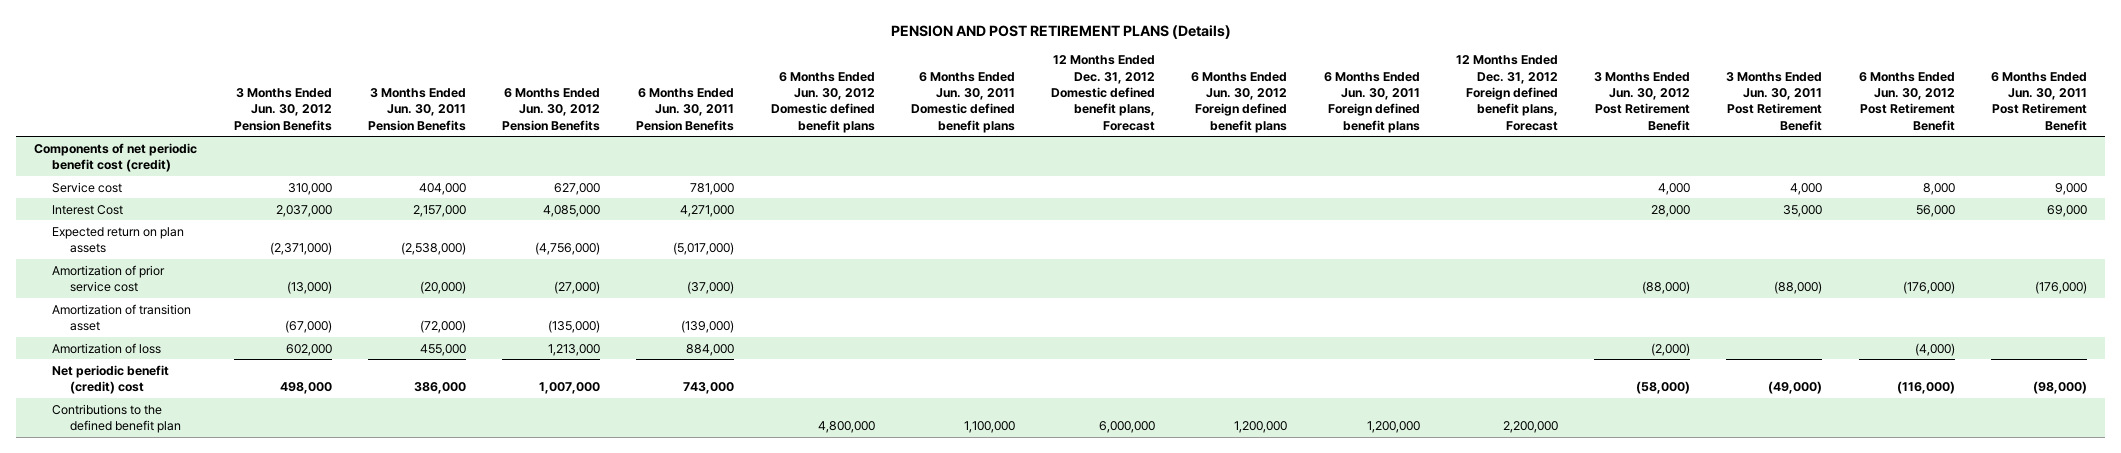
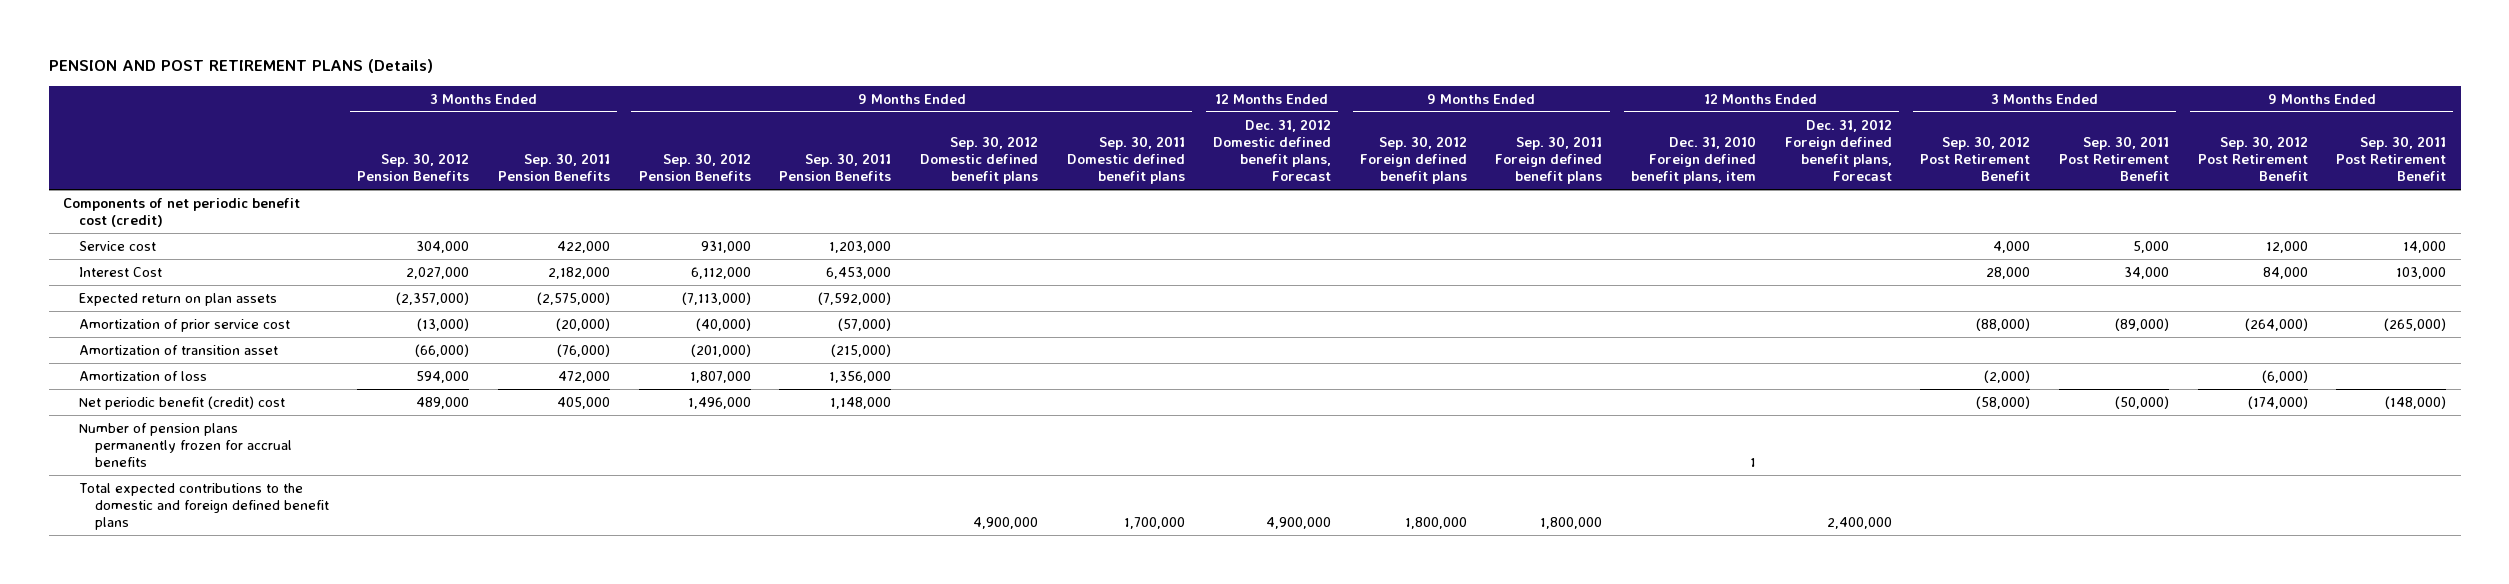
- | 3 Months Ended Jun. 30, 2012 Pension Benefits | 3 Months Ended Jun. 30, 2011 Pension Benefits | 6 Months Ended Jun. 30, 2012 Pension Benefits | 6 Months Ended Jun. 30, 2011 Pension Benefits | 6 Months Ended Jun. 30, 2012 Domestic defined benefit plans | 6 Months Ended Jun. 30, 2011 Domestic defined benefit plans | 12 Months Ended Dec. 31, 2012 Domestic defined benefit plans, Forecast | 6 Months Ended Jun. 30, 2012 Foreign defined benefit plans | 6 Months Ended Jun. 30, 2011 Foreign defined benefit plans | 12 Months Ended Dec. 31, 2012 Foreign defined benefit plans, Forecast | 3 Months Ended Jun. 30, 2012 Post Retirement Benefit | 3 Months Ended Jun. 30, 2011 Post Retirement Benefit | 6 Months Ended Jun. 30, 2012 Post Retirement Benefit | 6 Months Ended Jun. 30, 2011 Post Retirement Benefit
+ | 3 Months Ended Sep. 30, 2012 Pension Benefits | 3 Months Ended Sep. 30, 2011 Pension Benefits | 9 Months Ended Sep. 30, 2012 Pension Benefits | 9 Months Ended Sep. 30, 2011 Pension Benefits | 9 Months Ended Sep. 30, 2012 Domestic defined benefit plans | 9 Months Ended Sep. 30, 2011 Domestic defined benefit plans | 12 Months Ended Dec. 31, 2012 Domestic defined benefit plans, Forecast | 9 Months Ended Sep. 30, 2012 Foreign defined benefit plans | 9 Months Ended Sep. 30, 2011 Foreign defined benefit plans | 12 Months Ended Dec. 31, 2010 Foreign defined benefit plans, item | 12 Months Ended Dec. 31, 2012 Foreign defined benefit plans, Forecast | 3 Months Ended Sep. 30, 2012 Post Retirement Benefit | 3 Months Ended Sep. 30, 2011 Post Retirement Benefit | 9 Months Ended Sep. 30, 2012 Post Retirement Benefit | 9 Months Ended Sep. 30, 2011 Post Retirement Benefit
- Contributions to the defined benefit plan | | | | | 4,800,000 | 1,100,000 | 6,000,000 | 1,200,000 | 1,200,000 | 2,200,000 | | | |
+ Number of pension plans permanently frozen for accrual benefits | | | | | | | | | | 1 | | | | |
+ Total expected contributions to the domestic and foreign defined benefit plans | | | | | 4,900,000 | 1,700,000 | 4,900,000 | 1,800,000 | 1,800,000 | | 2,400,000 | | | |

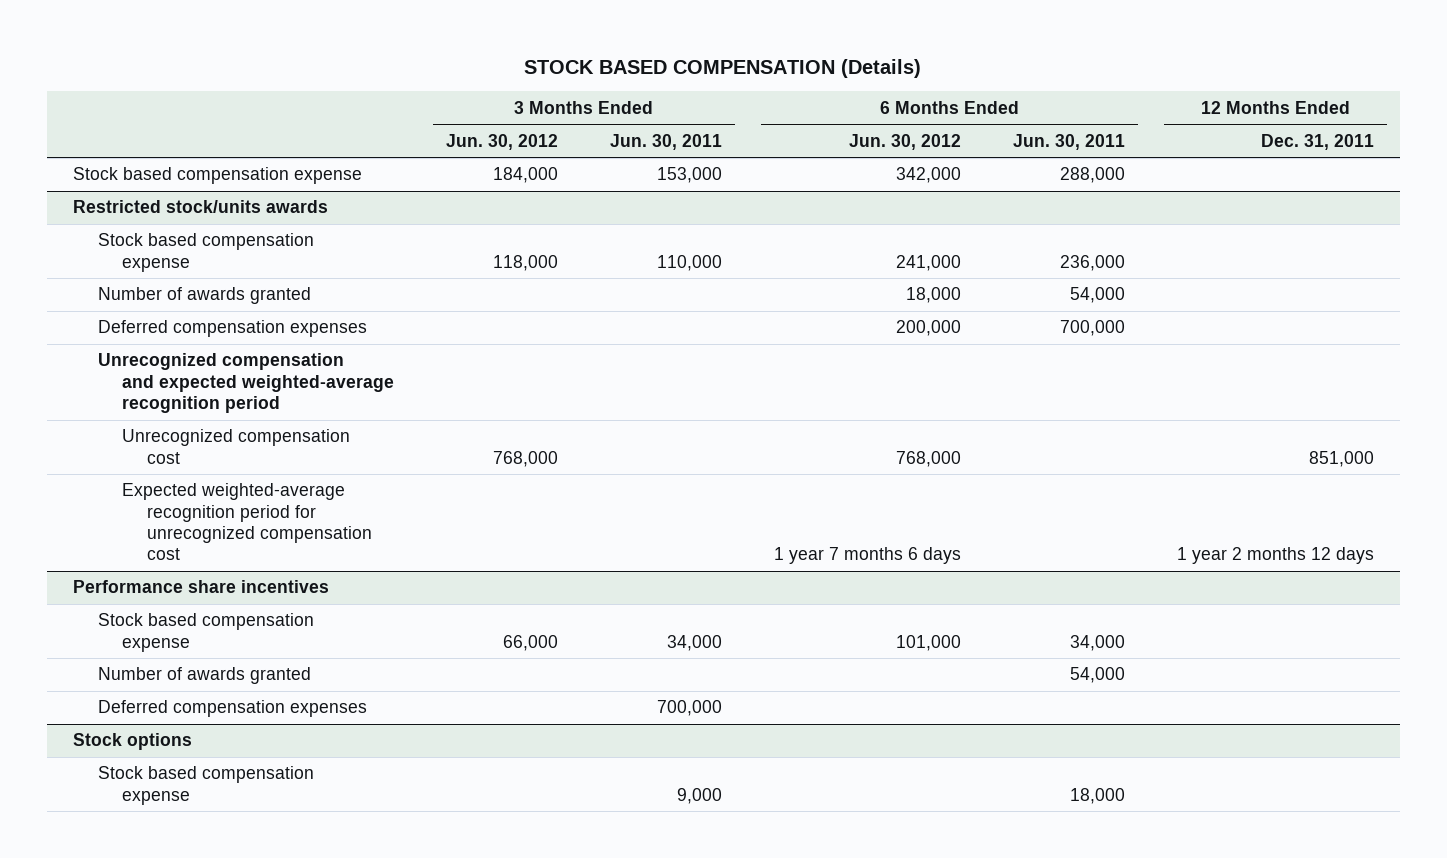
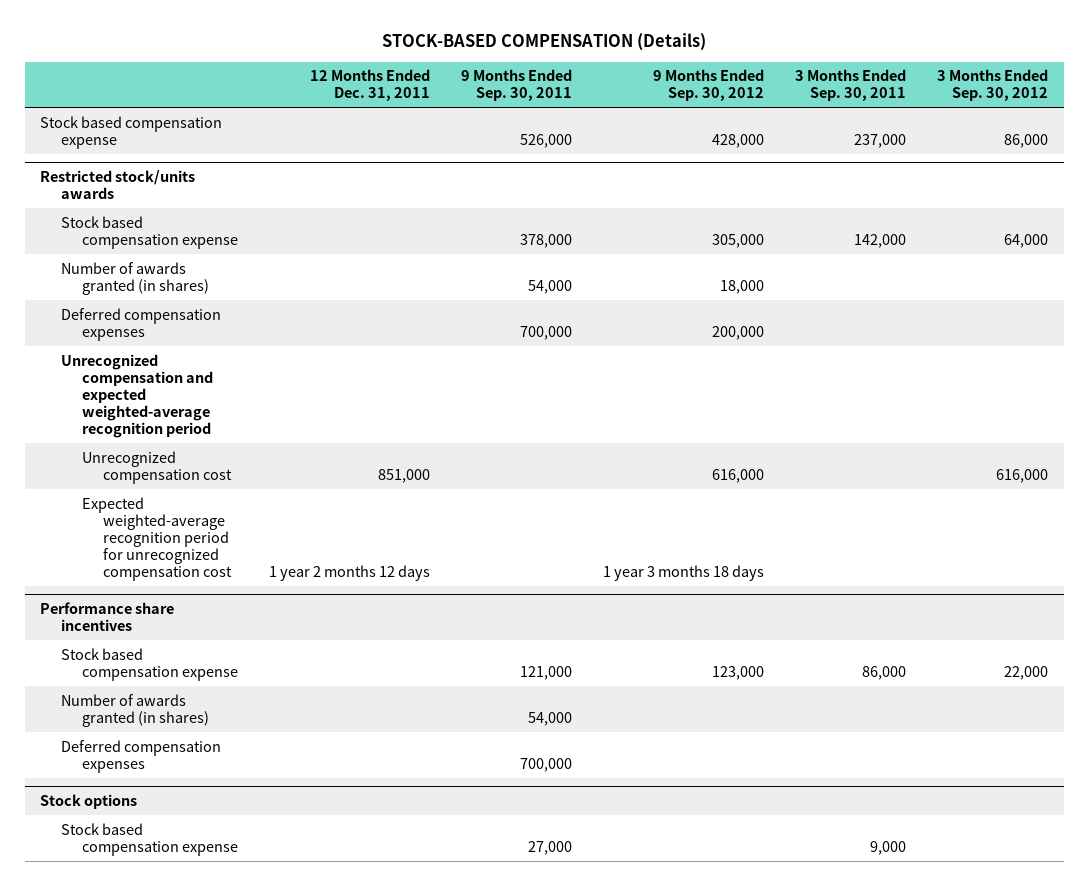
- STOCK BASED COMPENSATION (Details)
+ STOCK-BASED COMPENSATION (Details)
- | 3 Months Ended Jun. 30, 2012 | 3 Months Ended Jun. 30, 2011 | 6 Months Ended Jun. 30, 2012 | 6 Months Ended Jun. 30, 2011 | 12 Months Ended Dec. 31, 2011
+ | 12 Months Ended Dec. 31, 2011 | 9 Months Ended Sep. 30, 2011 | 9 Months Ended Sep. 30, 2012 | 3 Months Ended Sep. 30, 2011 | 3 Months Ended Sep. 30, 2012
@ Restricted stock/units awards
- Number of awards granted | | | 18,000 | 54,000 |
+ Number of awards granted (in shares) | | 54,000 | 18,000 | |
@ Performance share incentives
- Number of awards granted | | | | 54,000 |
+ Number of awards granted (in shares) | | 54,000 | | |

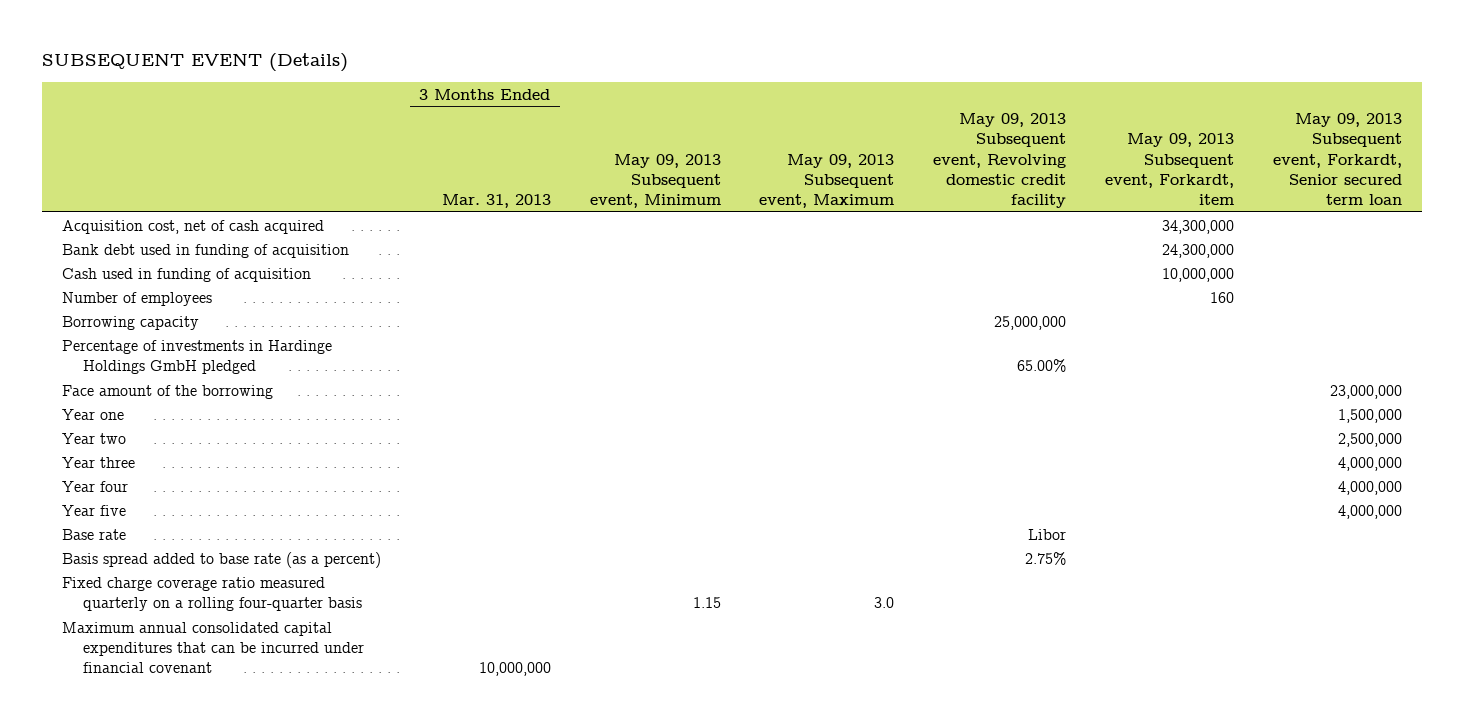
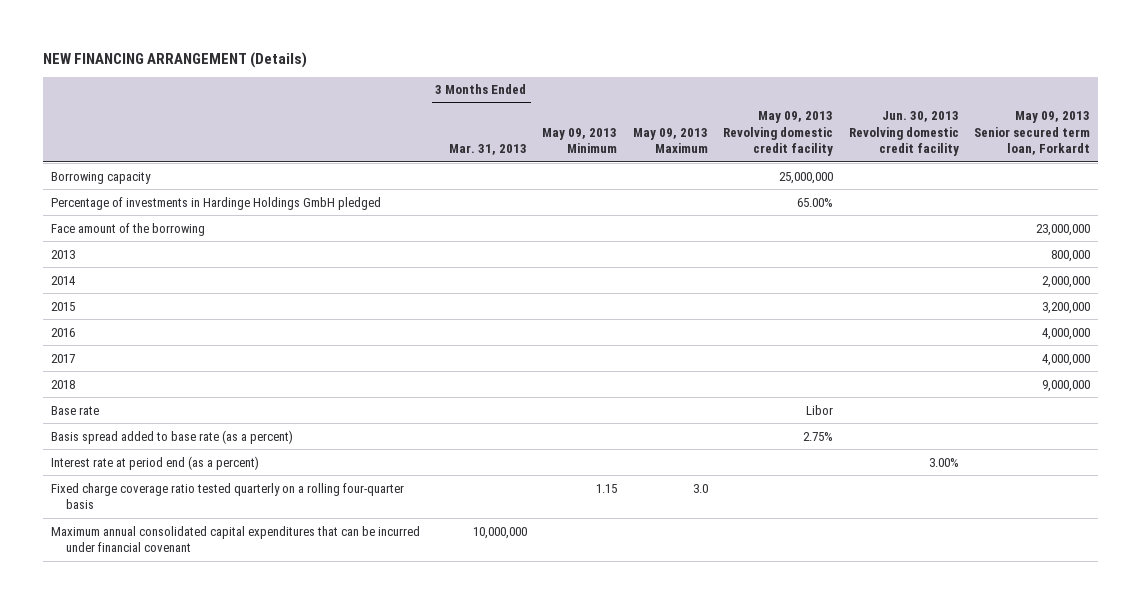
- SUBSEQUENT EVENT (Details)
+ NEW FINANCING ARRANGEMENT (Details)
- | 3 Months Ended Mar. 31, 2013 | May 09, 2013 Subsequent event, Minimum | May 09, 2013 Subsequent event, Maximum | May 09, 2013 Subsequent event, Revolving domestic credit facility | May 09, 2013 Subsequent event, Forkardt, item | May 09, 2013 Subsequent event, Forkardt, Senior secured term loan
+ | 3 Months Ended Mar. 31, 2013 | May 09, 2013 Minimum | May 09, 2013 Maximum | May 09, 2013 Revolving domestic credit facility | Jun. 30, 2013 Revolving domestic credit facility | May 09, 2013 Senior secured term loan, Forkardt
- Acquisition cost, net of cash acquired | | | | | 34,300,000 |
- Bank debt used in funding of acquisition | | | | | 24,300,000 |
- Cash used in funding of acquisition | | | | | 10,000,000 |
- Number of employees | | | | | 160 |
- Year one | | | | | | 1,500,000
- Year two | | | | | | 2,500,000
- Year three | | | | | | 4,000,000
- Year four | | | | | | 4,000,000
- Year five | | | | | | 4,000,000
+ 2013 | | | | | | 800,000
+ 2014 | | | | | | 2,000,000
+ 2015 | | | | | | 3,200,000
+ 2016 | | | | | | 4,000,000
+ 2017 | | | | | | 4,000,000
+ 2018 | | | | | | 9,000,000
- Fixed charge coverage ratio measured quarterly on a rolling four-quarter basis | | 1.15 | 3.0 | | |
+ Interest rate at period end (as a percent) | | | | | 3.00% |
+ Fixed charge coverage ratio tested quarterly on a rolling four-quarter basis | | 1.15 | 3.0 | | |

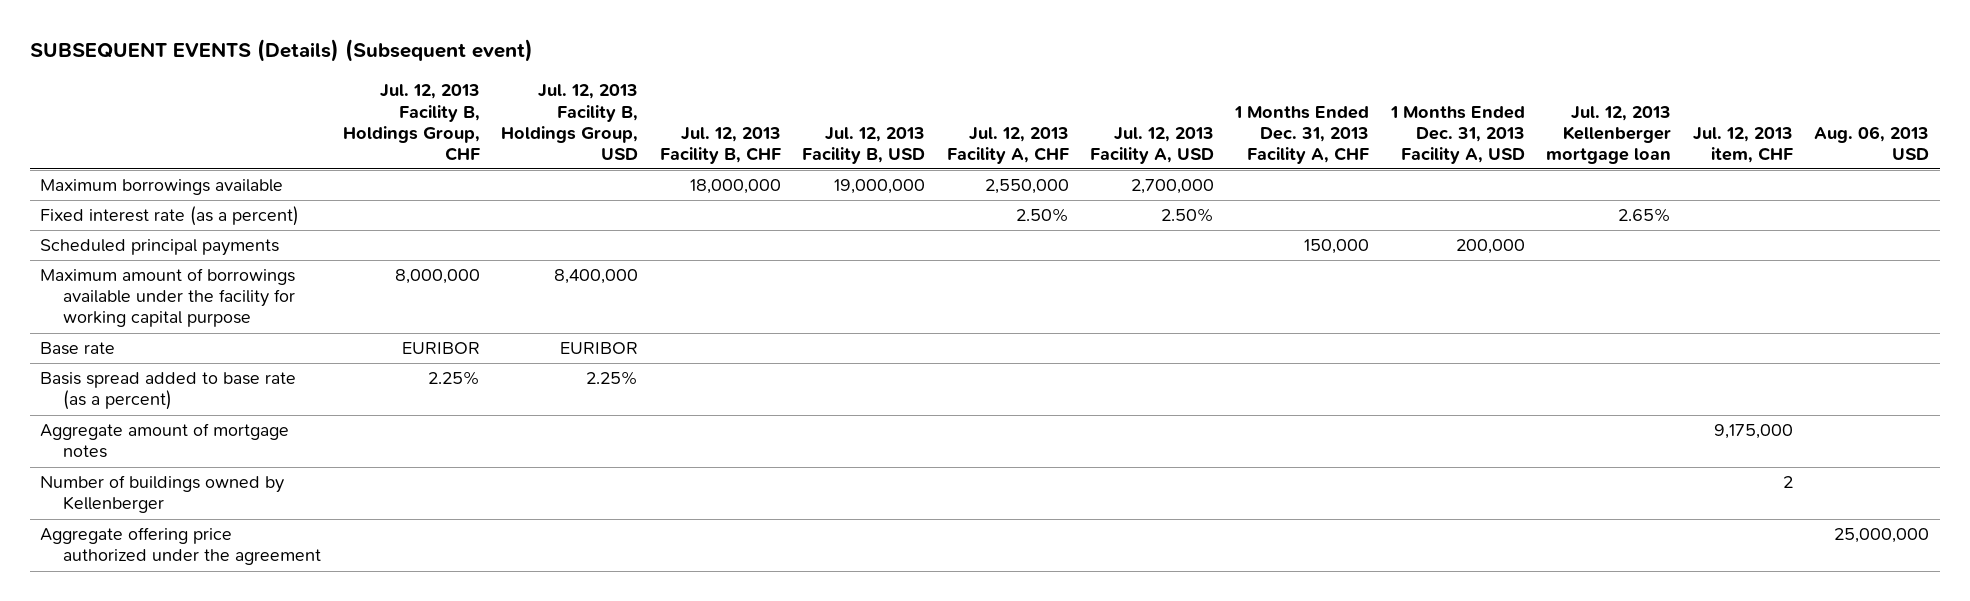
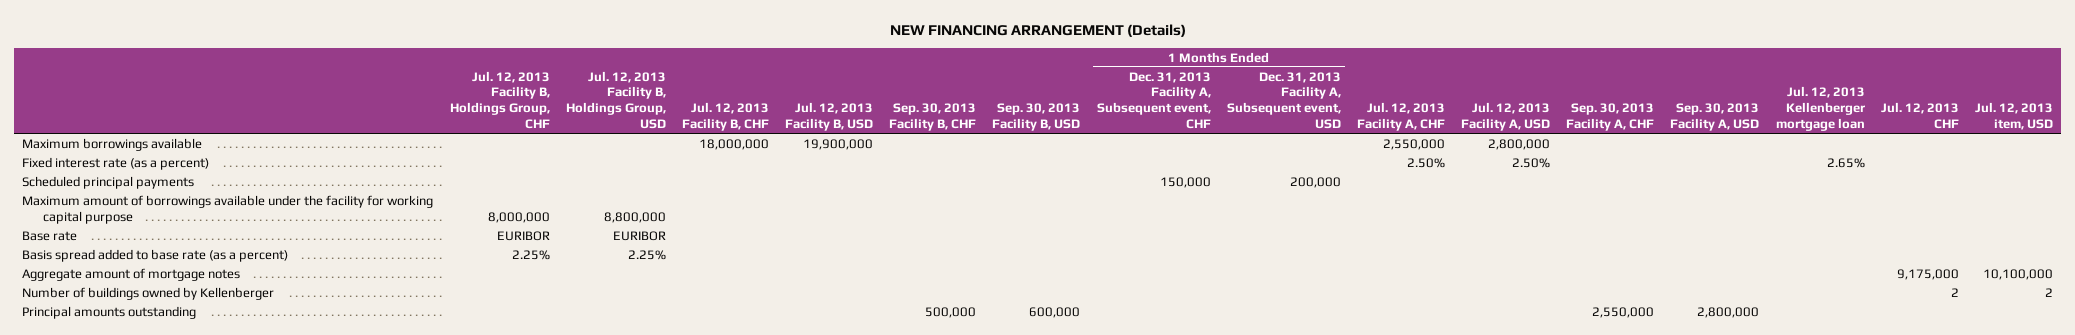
- SUBSEQUENT EVENTS (Details) (Subsequent event)
+ NEW FINANCING ARRANGEMENT (Details)
- | Jul. 12, 2013 Facility B, Holdings Group, CHF | Jul. 12, 2013 Facility B, Holdings Group, USD | Jul. 12, 2013 Facility B, CHF | Jul. 12, 2013 Facility B, USD | Jul. 12, 2013 Facility A, CHF | Jul. 12, 2013 Facility A, USD | 1 Months Ended Dec. 31, 2013 Facility A, CHF | 1 Months Ended Dec. 31, 2013 Facility A, USD | Jul. 12, 2013 Kellenberger mortgage loan | Jul. 12, 2013 item, CHF | Aug. 06, 2013 USD
+ | Jul. 12, 2013 Facility B, Holdings Group, CHF | Jul. 12, 2013 Facility B, Holdings Group, USD | Jul. 12, 2013 Facility B, CHF | Jul. 12, 2013 Facility B, USD | Sep. 30, 2013 Facility B, CHF | Sep. 30, 2013 Facility B, USD | 1 Months Ended Dec. 31, 2013 Facility A, Subsequent event, CHF | 1 Months Ended Dec. 31, 2013 Facility A, Subsequent event, USD | Jul. 12, 2013 Facility A, CHF | Jul. 12, 2013 Facility A, USD | Sep. 30, 2013 Facility A, CHF | Sep. 30, 2013 Facility A, USD | Jul. 12, 2013 Kellenberger mortgage loan | Jul. 12, 2013 CHF | Jul. 12, 2013 item, USD
- Maximum borrowings available | | | 18,000,000 | 19,000,000 | 2,550,000 | 2,700,000 | | | | |
+ Maximum borrowings available | | | 18,000,000 | 19,900,000 | | | | | 2,550,000 | 2,800,000 | | | | |
- Maximum amount of borrowings available under the facility for working capital purpose | 8,000,000 | 8,400,000 | | | | | | | | |
+ Maximum amount of borrowings available under the facility for working capital purpose | 8,000,000 | 8,800,000 | | | | | | | | | | | | |
- Aggregate offering price authorized under the agreement | | | | | | | | | | | 25,000,000
+ Principal amounts outstanding | | | | | 500,000 | 600,000 | | | | | 2,550,000 | 2,800,000 | | |

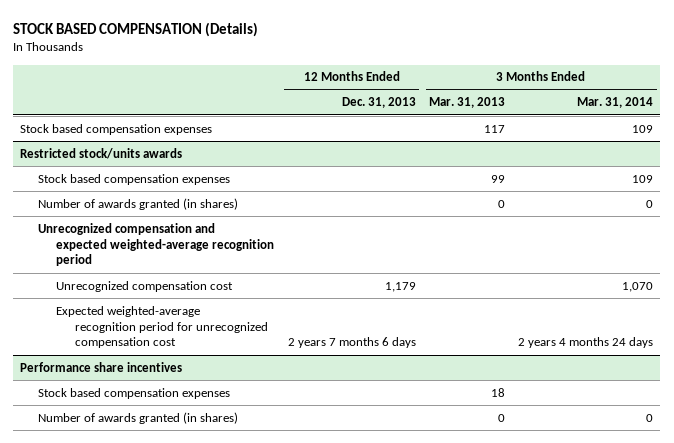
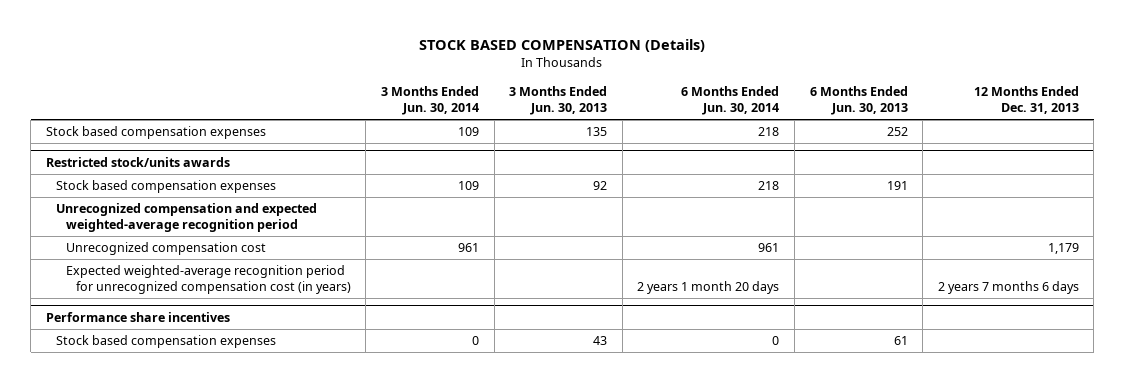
- | 12 Months Ended Dec. 31, 2013 | 3 Months Ended Mar. 31, 2013 | 3 Months Ended Mar. 31, 2014
+ | 3 Months Ended Jun. 30, 2014 | 3 Months Ended Jun. 30, 2013 | 6 Months Ended Jun. 30, 2014 | 6 Months Ended Jun. 30, 2013 | 12 Months Ended Dec. 31, 2013
@ Restricted stock/units awards
- Number of awards granted (in shares) | | 0 | 0
- Expected weighted-average recognition period for unrecognized compensation cost | 2 years 7 months 6 days | | 2 years 4 months 24 days
+ Expected weighted-average recognition period for unrecognized compensation cost (in years) | | | 2 years 1 month 20 days | | 2 years 7 months 6 days
@ Performance share incentives
- Number of awards granted (in shares) | | 0 | 0

